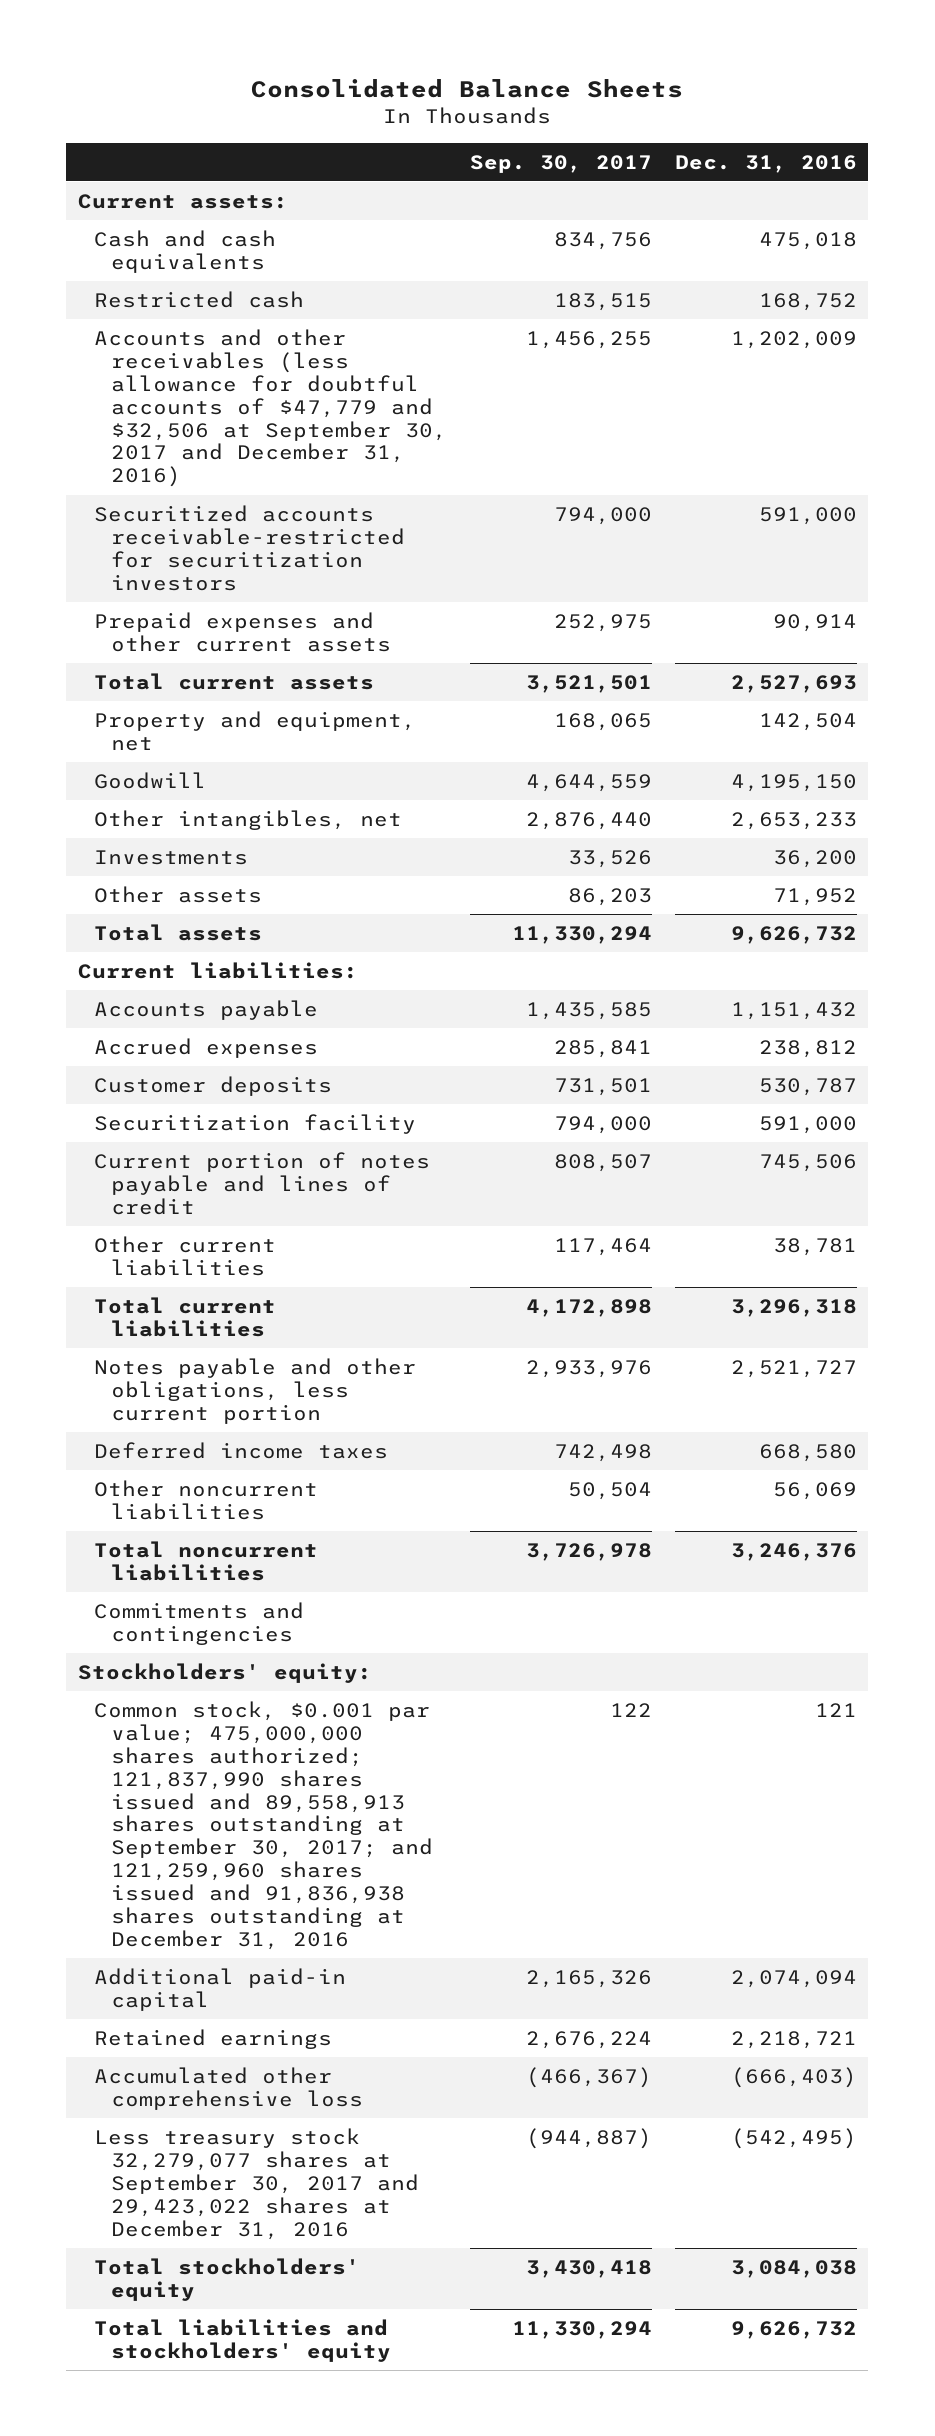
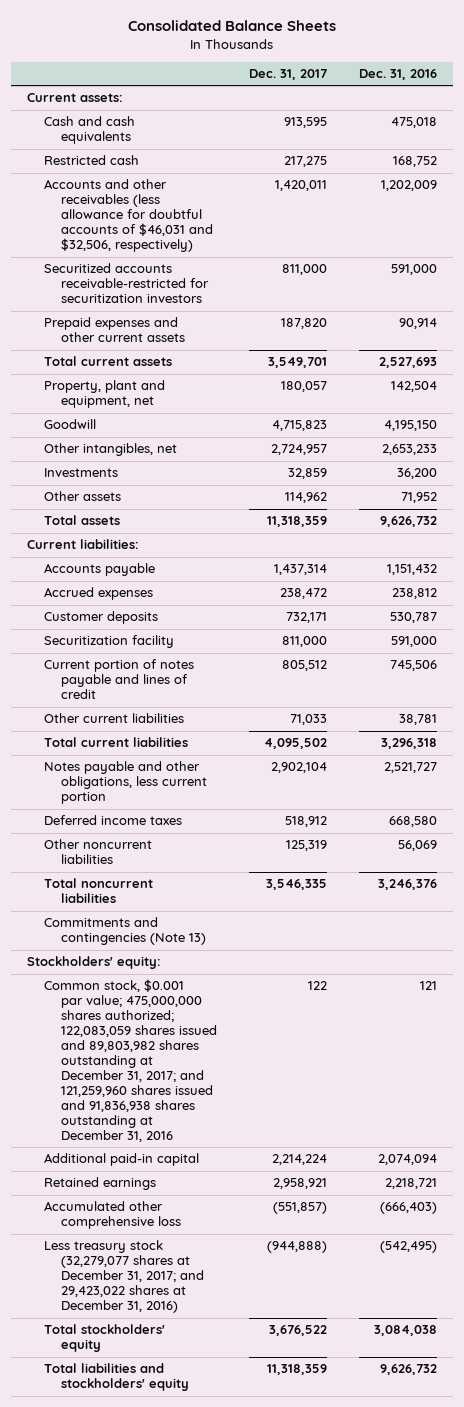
- | Sep. 30, 2017 | Dec. 31, 2016
+ | Dec. 31, 2017 | Dec. 31, 2016
- Accounts and other receivables (less allowance for doubtful accounts of $47,779 and $32,506 at September 30, 2017 and December 31, 2016) | 1,456,255 | 1,202,009
+ Accounts and other receivables (less allowance for doubtful accounts of $46,031 and $32,506, respectively) | 1,420,011 | 1,202,009
- Property and equipment, net | 168,065 | 142,504
+ Property, plant and equipment, net | 180,057 | 142,504
- Commitments and contingencies
+ Commitments and contingencies (Note 13)
- Common stock, $0.001 par value; 475,000,000 shares authorized; 121,837,990 shares issued and 89,558,913 shares outstanding at September 30, 2017; and 121,259,960 shares issued and 91,836,938 shares outstanding at December 31, 2016 | 122 | 121
+ Common stock, $0.001 par value; 475,000,000 shares authorized; 122,083,059 shares issued and 89,803,982 shares outstanding at December 31, 2017; and 121,259,960 shares issued and 91,836,938 shares outstanding at December 31, 2016 | 122 | 121
- Less treasury stock 32,279,077 shares at September 30, 2017 and 29,423,022 shares at December 31, 2016 | (944,887) | (542,495)
+ Less treasury stock (32,279,077 shares at December 31, 2017; and 29,423,022 shares at December 31, 2016) | (944,888) | (542,495)

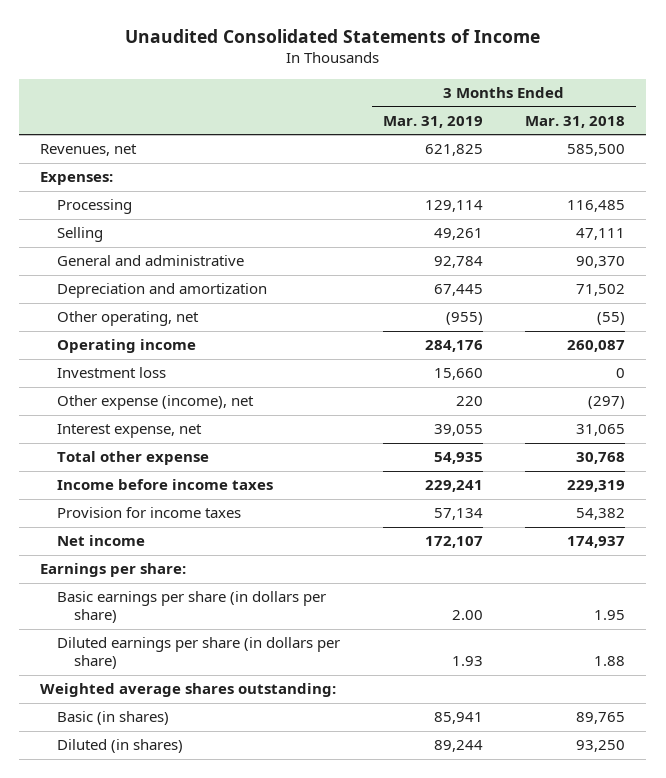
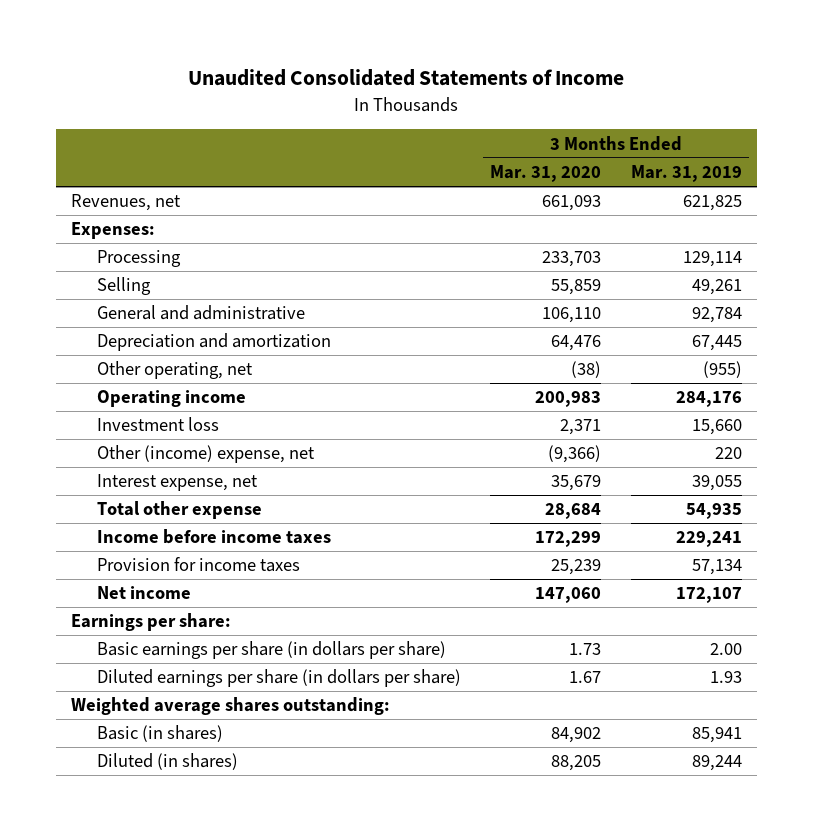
- | 3 Months Ended Mar. 31, 2019 | 3 Months Ended Mar. 31, 2018
+ | 3 Months Ended Mar. 31, 2020 | 3 Months Ended Mar. 31, 2019
- Other expense (income), net | 220 | (297)
+ Other (income) expense, net | (9,366) | 220

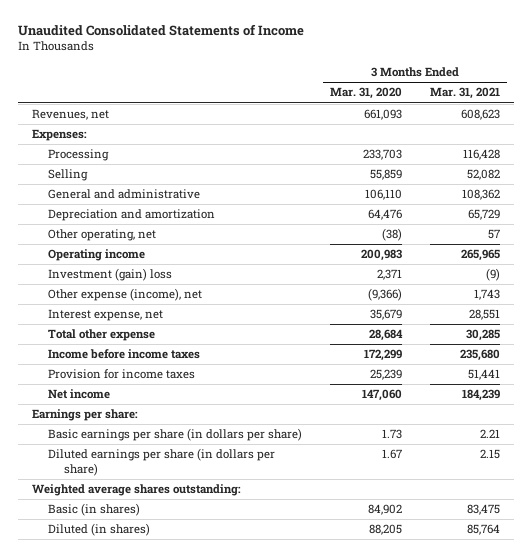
- | 3 Months Ended Mar. 31, 2020 | 3 Months Ended Mar. 31, 2019
+ | 3 Months Ended Mar. 31, 2020 | 3 Months Ended Mar. 31, 2021
- Investment loss | 2,371 | 15,660
- Other (income) expense, net | (9,366) | 220
+ Investment (gain) loss | 2,371 | (9)
+ Other expense (income), net | (9,366) | 1,743

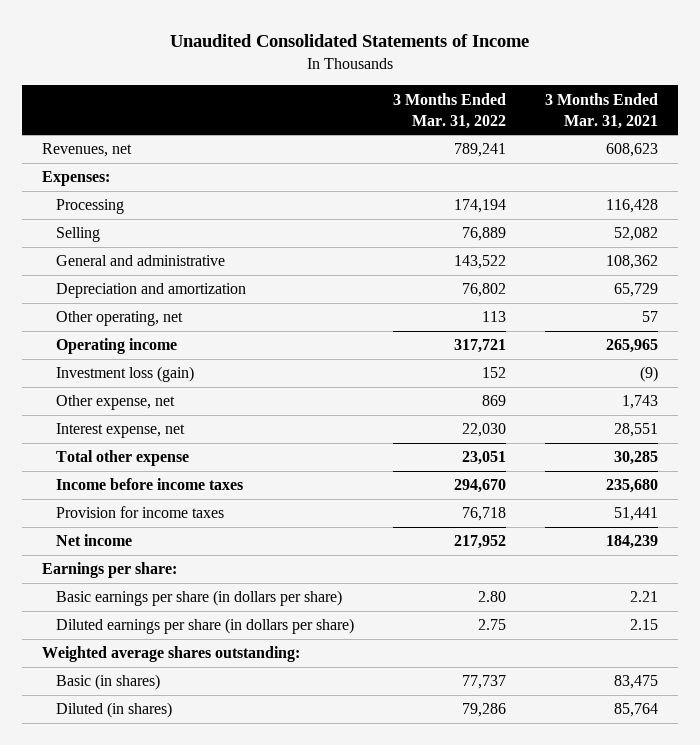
- | 3 Months Ended Mar. 31, 2020 | 3 Months Ended Mar. 31, 2021
+ | 3 Months Ended Mar. 31, 2022 | 3 Months Ended Mar. 31, 2021
- Investment (gain) loss | 2,371 | (9)
- Other expense (income), net | (9,366) | 1,743
+ Investment loss (gain) | 152 | (9)
+ Other expense, net | 869 | 1,743

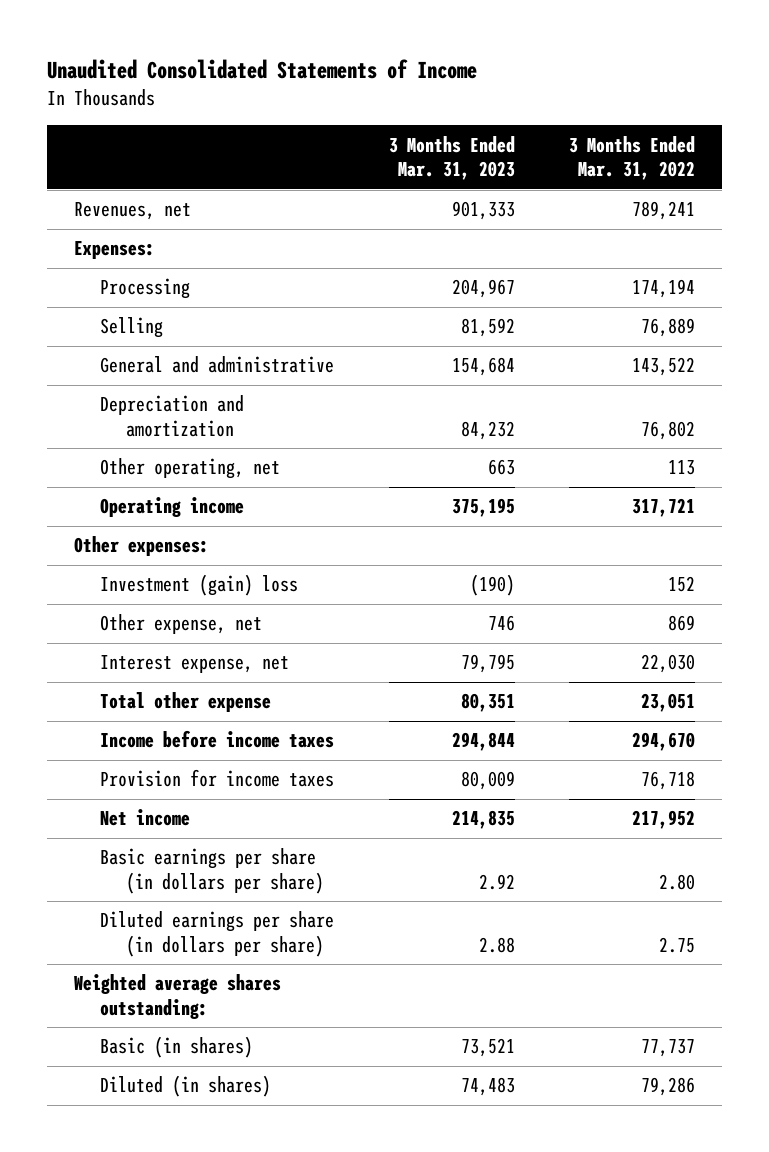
- | 3 Months Ended Mar. 31, 2022 | 3 Months Ended Mar. 31, 2021
+ | 3 Months Ended Mar. 31, 2023 | 3 Months Ended Mar. 31, 2022
- Investment loss (gain) | 152 | (9)
+ Other expenses:
+ Investment (gain) loss | (190) | 152
- Earnings per share:

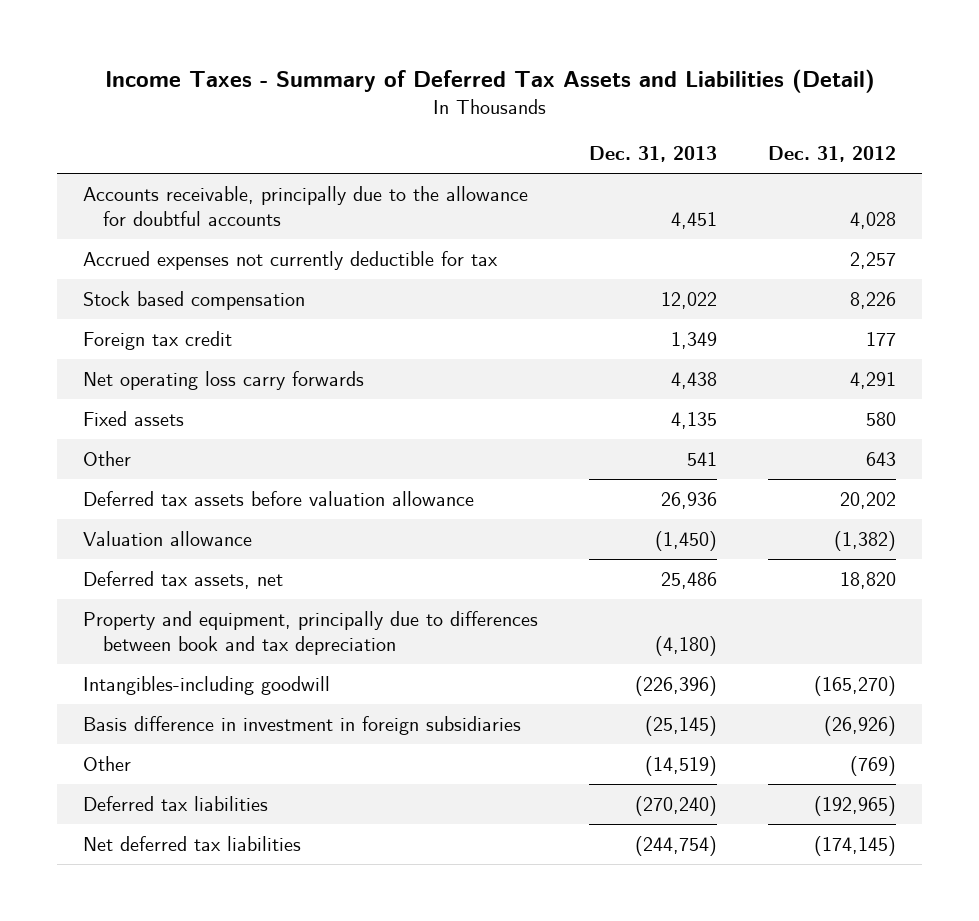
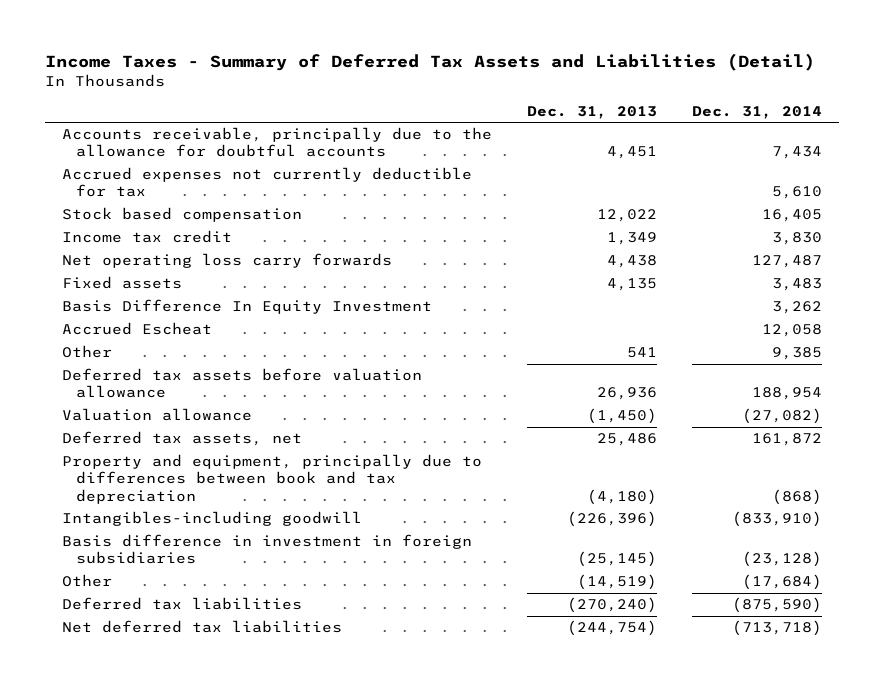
- | Dec. 31, 2013 | Dec. 31, 2012
+ | Dec. 31, 2013 | Dec. 31, 2014
- Foreign tax credit | 1,349 | 177
+ Income tax credit | 1,349 | 3,830
+ Basis Difference In Equity Investment | | 3,262
+ Accrued Escheat | | 12,058

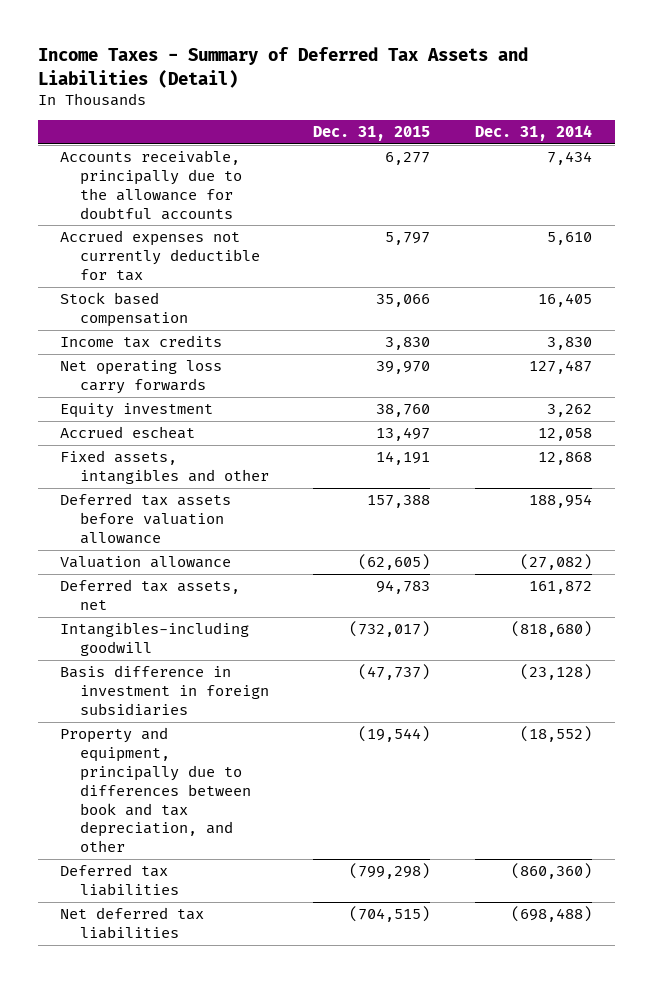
- | Dec. 31, 2013 | Dec. 31, 2014
+ | Dec. 31, 2015 | Dec. 31, 2014
- Income tax credit | 1,349 | 3,830
+ Income tax credits | 3,830 | 3,830
- Fixed assets | 4,135 | 3,483
- Basis Difference In Equity Investment | | 3,262
- Accrued Escheat | | 12,058
- Other | 541 | 9,385
+ Equity investment | 38,760 | 3,262
+ Accrued escheat | 13,497 | 12,058
+ Fixed assets, intangibles and other | 14,191 | 12,868
- Property and equipment, principally due to differences between book and tax depreciation | (4,180) | (868)
- Intangibles-including goodwill | (226,396) | (833,910)
+ Intangibles-including goodwill | (732,017) | (818,680)
- Other | (14,519) | (17,684)
- Deferred tax liabilities | (270,240) | (875,590)
- Net deferred tax liabilities | (244,754) | (713,718)
+ Property and equipment, principally due to differences between book and tax depreciation, and other | (19,544) | (18,552)
+ Deferred tax liabilities | (799,298) | (860,360)
+ Net deferred tax liabilities | (704,515) | (698,488)

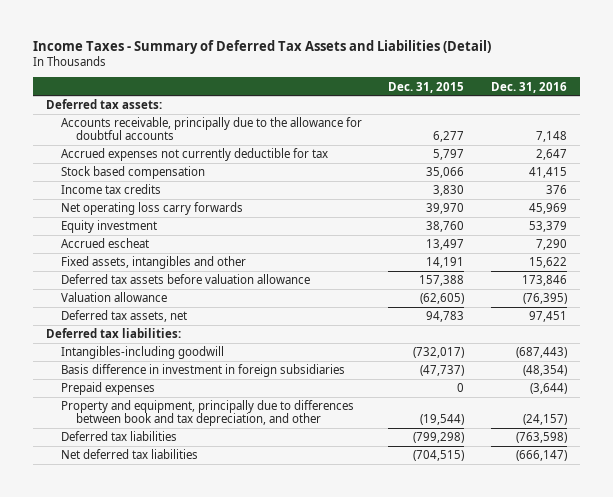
- | Dec. 31, 2015 | Dec. 31, 2014
+ | Dec. 31, 2015 | Dec. 31, 2016
+ Deferred tax assets:
+ Deferred tax liabilities:
+ Prepaid expenses | 0 | (3,644)

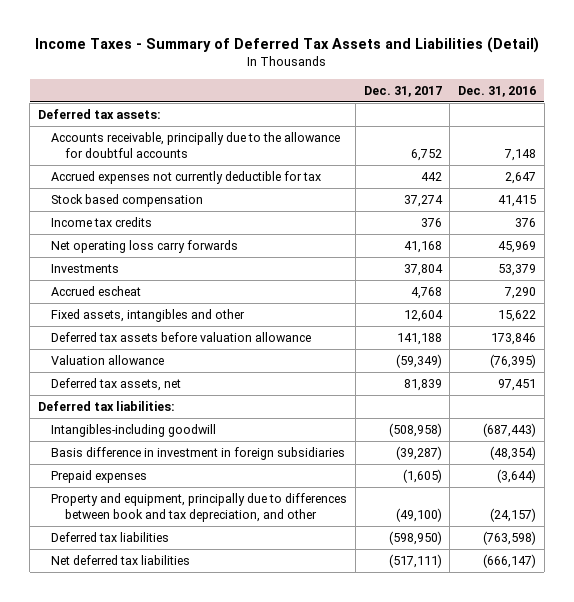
- | Dec. 31, 2015 | Dec. 31, 2016
+ | Dec. 31, 2017 | Dec. 31, 2016
- Equity investment | 38,760 | 53,379
+ Investments | 37,804 | 53,379

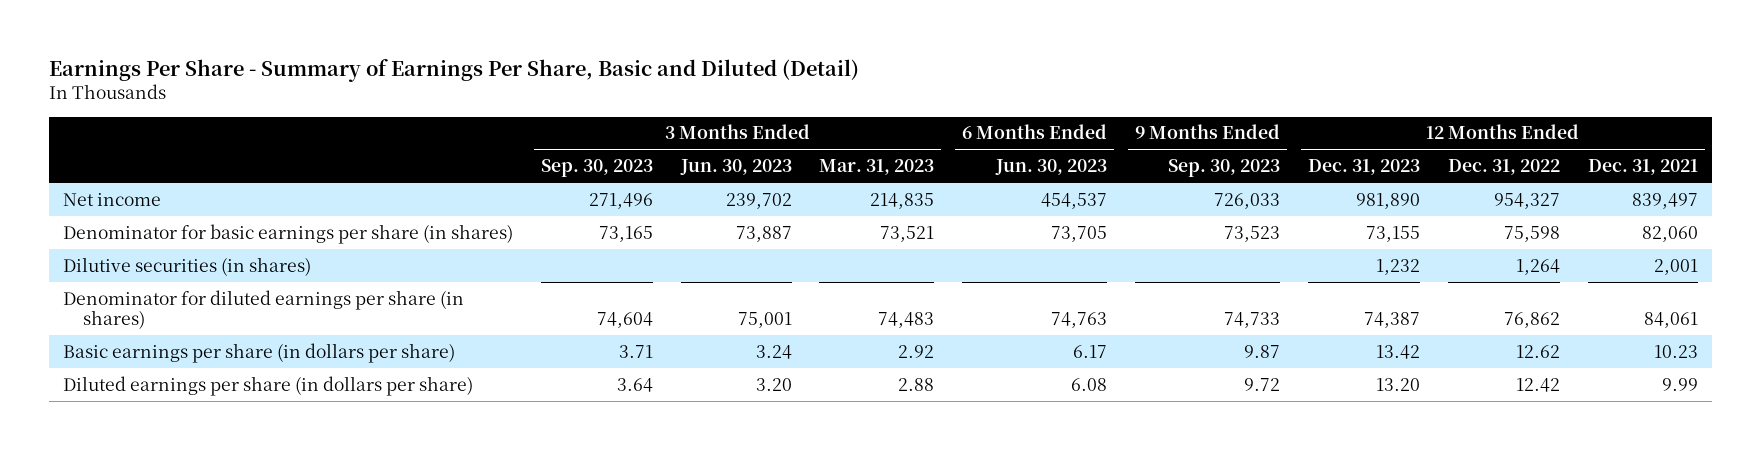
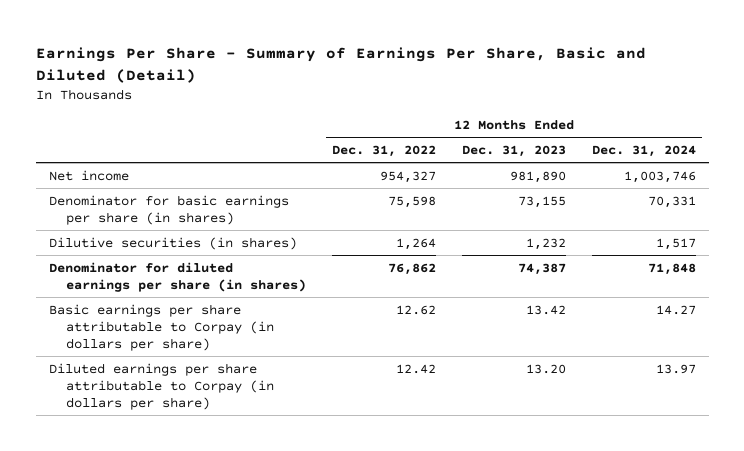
- | 3 Months Ended Sep. 30, 2023 | 3 Months Ended Jun. 30, 2023 | 3 Months Ended Mar. 31, 2023 | 6 Months Ended Jun. 30, 2023 | 9 Months Ended Sep. 30, 2023 | 12 Months Ended Dec. 31, 2023 | 12 Months Ended Dec. 31, 2022 | 12 Months Ended Dec. 31, 2021
+ | 12 Months Ended Dec. 31, 2022 | 12 Months Ended Dec. 31, 2023 | 12 Months Ended Dec. 31, 2024
- Basic earnings per share (in dollars per share) | 3.71 | 3.24 | 2.92 | 6.17 | 9.87 | 13.42 | 12.62 | 10.23
- Diluted earnings per share (in dollars per share) | 3.64 | 3.20 | 2.88 | 6.08 | 9.72 | 13.20 | 12.42 | 9.99
+ Basic earnings per share attributable to Corpay (in dollars per share) | 12.62 | 13.42 | 14.27
+ Diluted earnings per share attributable to Corpay (in dollars per share) | 12.42 | 13.20 | 13.97

